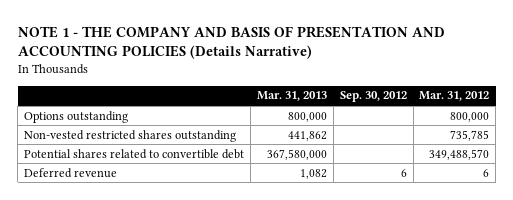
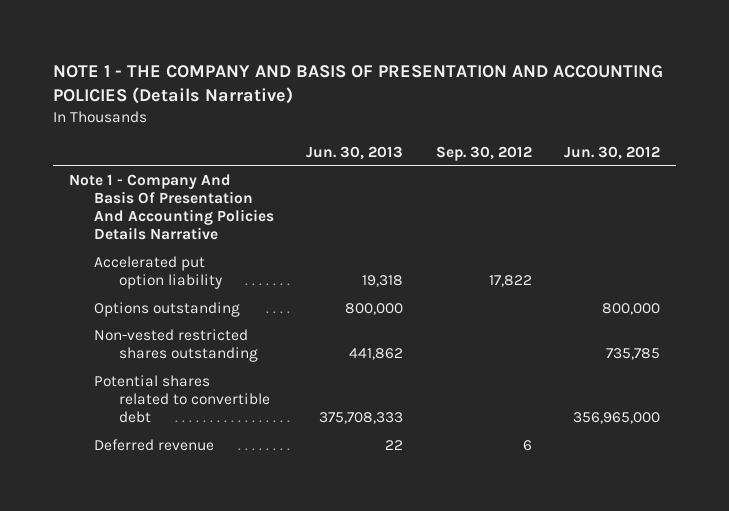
- | Mar. 31, 2013 | Sep. 30, 2012 | Mar. 31, 2012
+ | Jun. 30, 2013 | Sep. 30, 2012 | Jun. 30, 2012
+ Note 1 - Company And Basis Of Presentation And Accounting Policies Details Narrative
+ Accelerated put option liability | 19,318 | 17,822 |

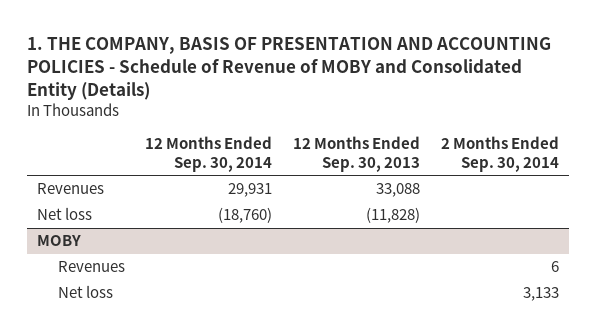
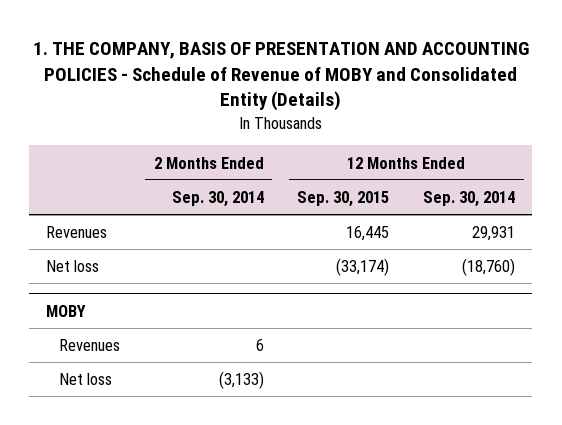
- | 12 Months Ended Sep. 30, 2014 | 12 Months Ended Sep. 30, 2013 | 2 Months Ended Sep. 30, 2014
+ | 2 Months Ended Sep. 30, 2014 | 12 Months Ended Sep. 30, 2015 | 12 Months Ended Sep. 30, 2014
@ MOBY
- Net loss | | | 3,133
+ Net loss | (3,133) | |

